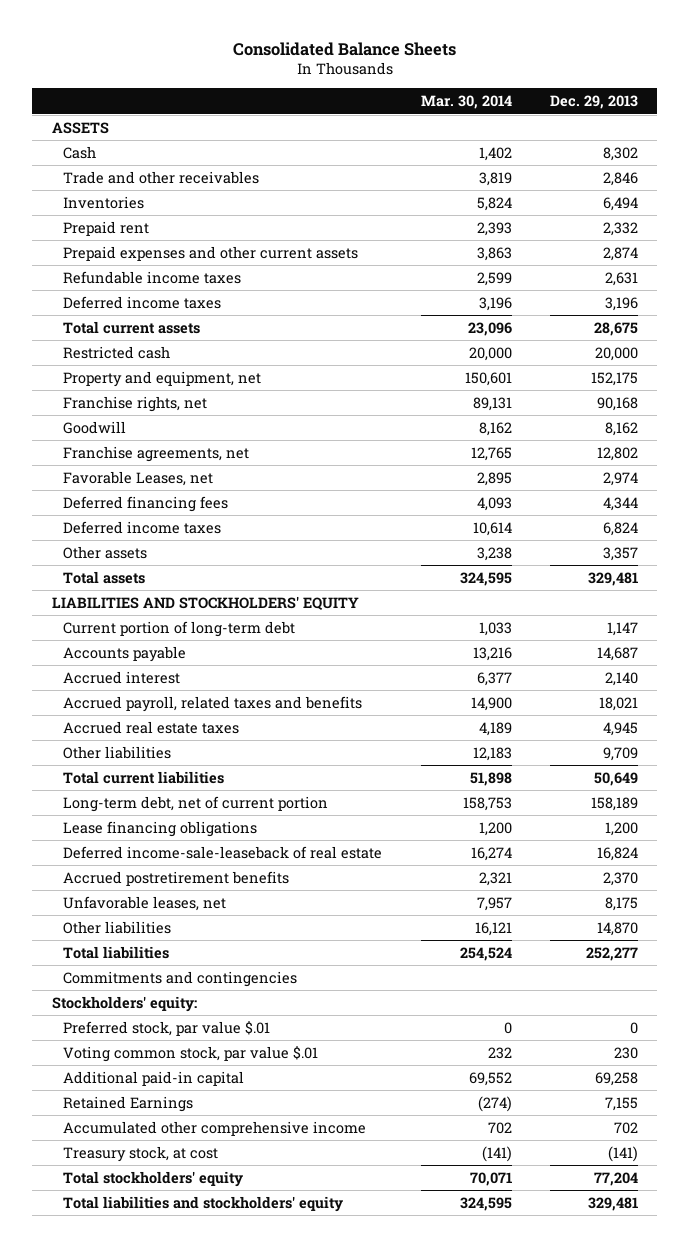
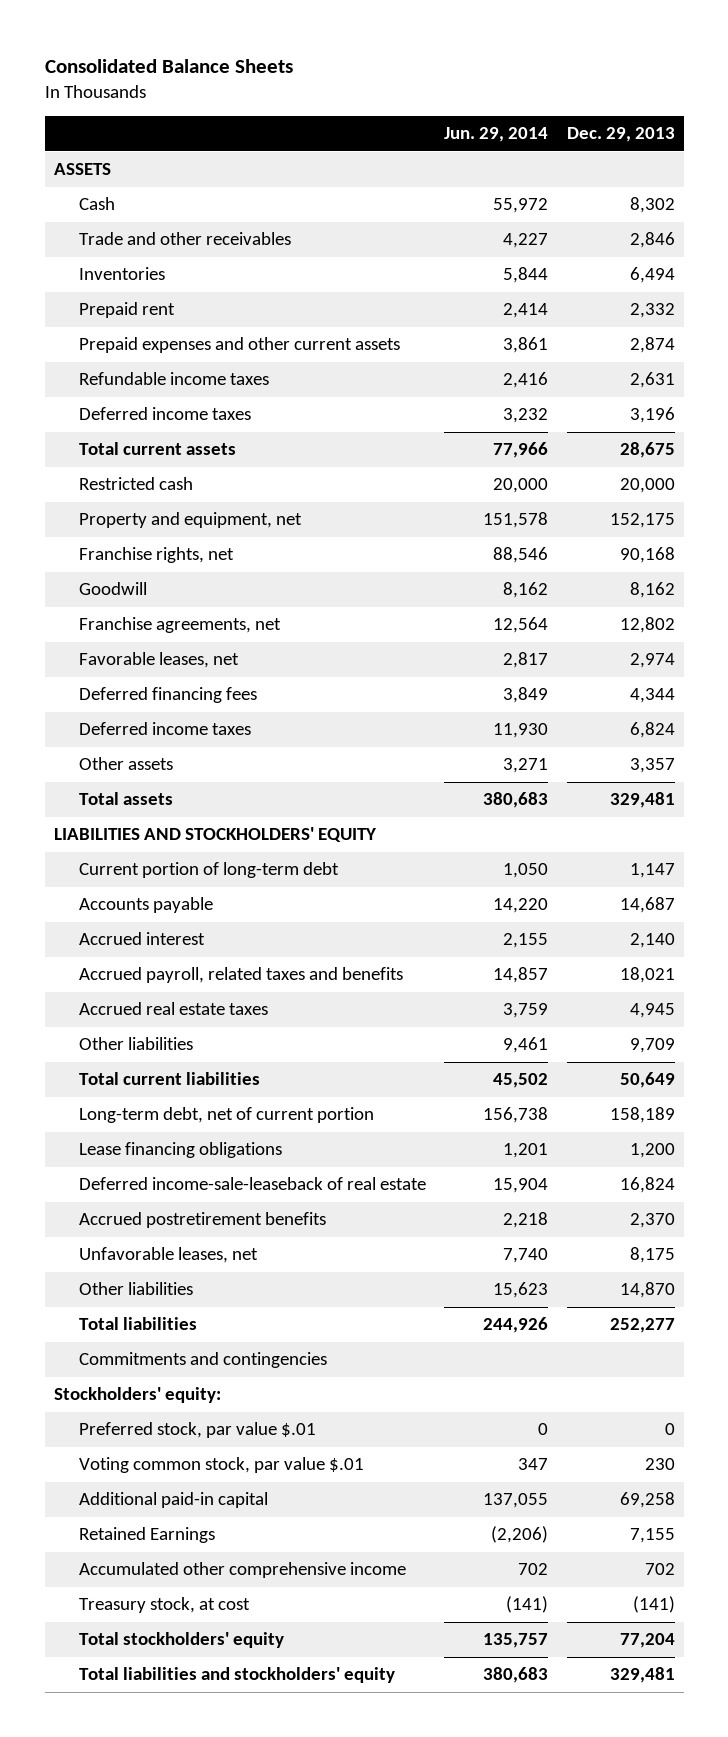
- | Mar. 30, 2014 | Dec. 29, 2013
+ | Jun. 29, 2014 | Dec. 29, 2013
- Favorable Leases, net | 2,895 | 2,974
+ Favorable leases, net | 2,817 | 2,974

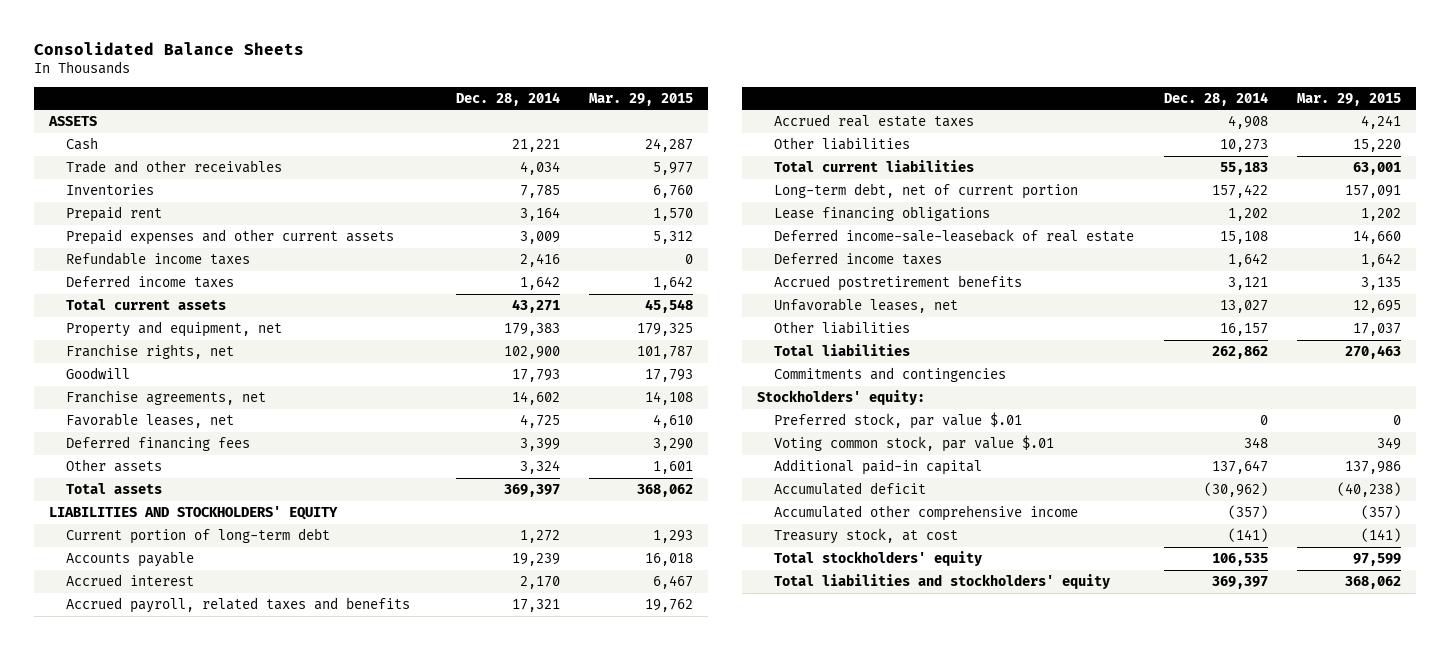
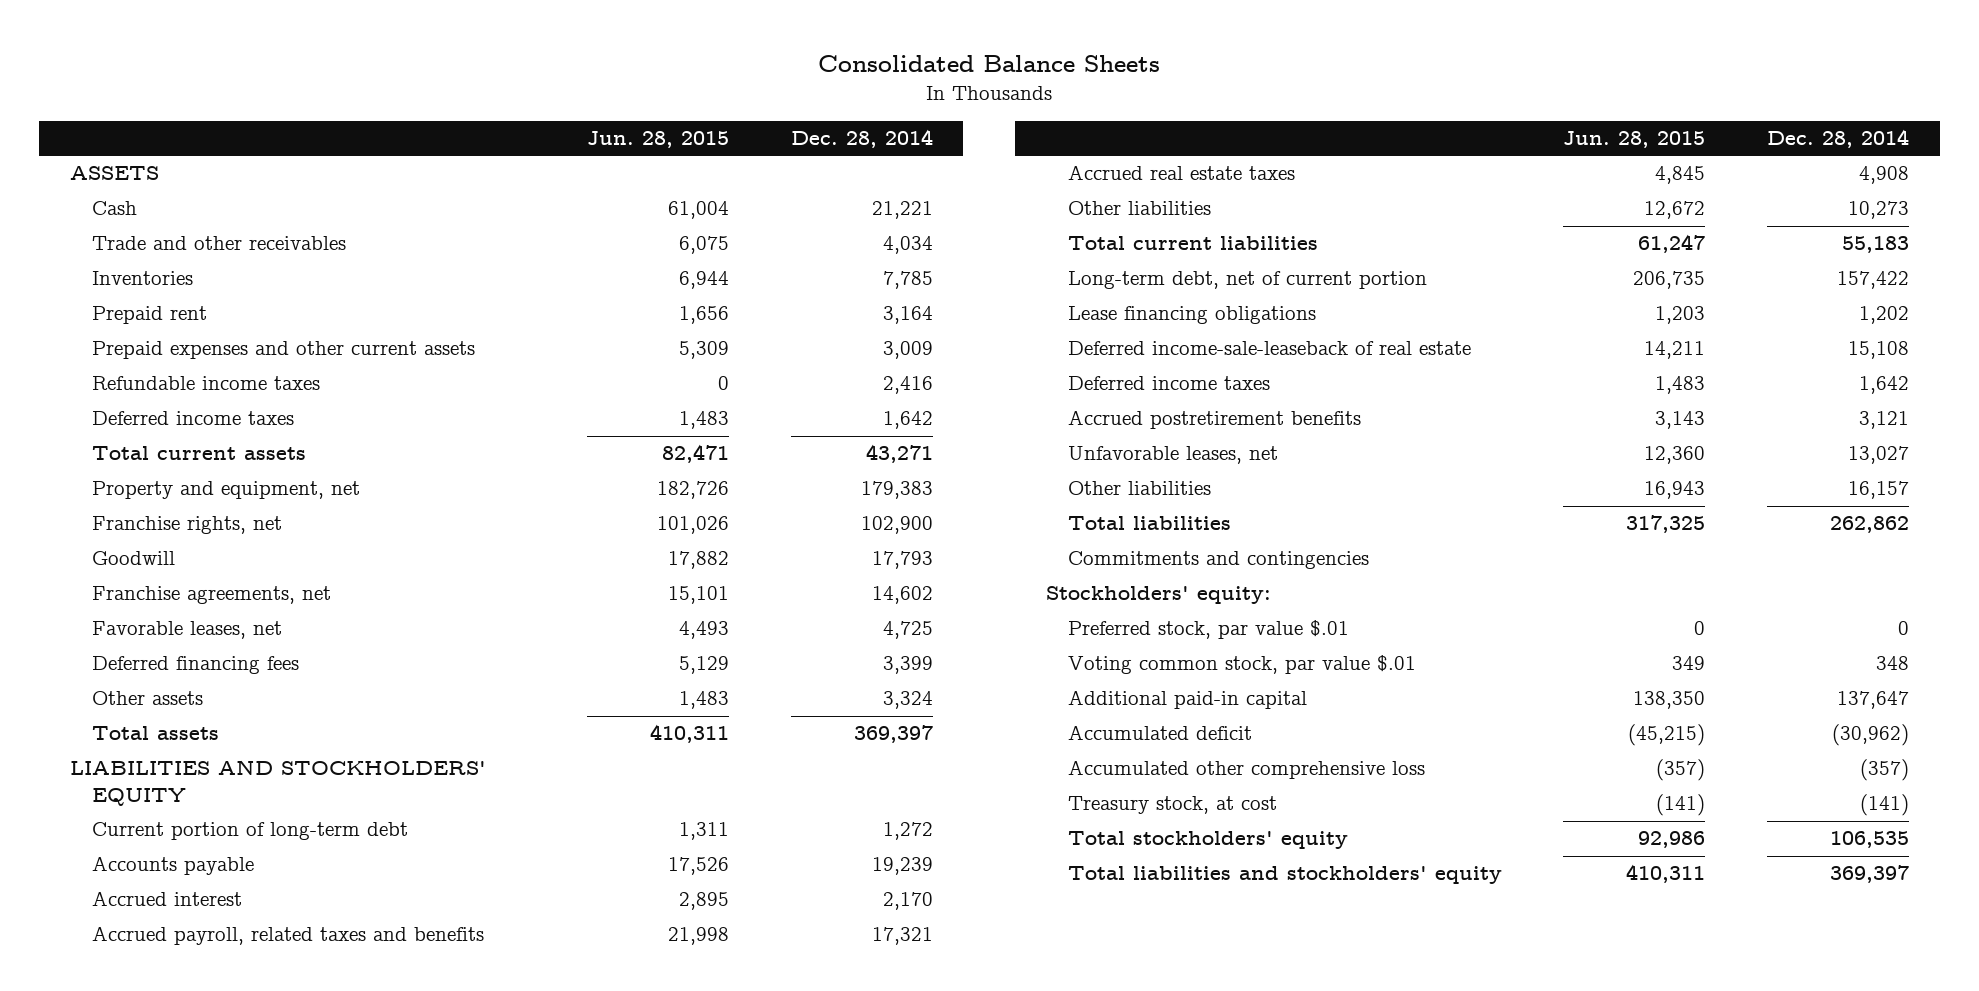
- | Dec. 28, 2014 | Mar. 29, 2015
+ | Jun. 28, 2015 | Dec. 28, 2014
- Accumulated other comprehensive income | (357) | (357)
+ Accumulated other comprehensive loss | (357) | (357)

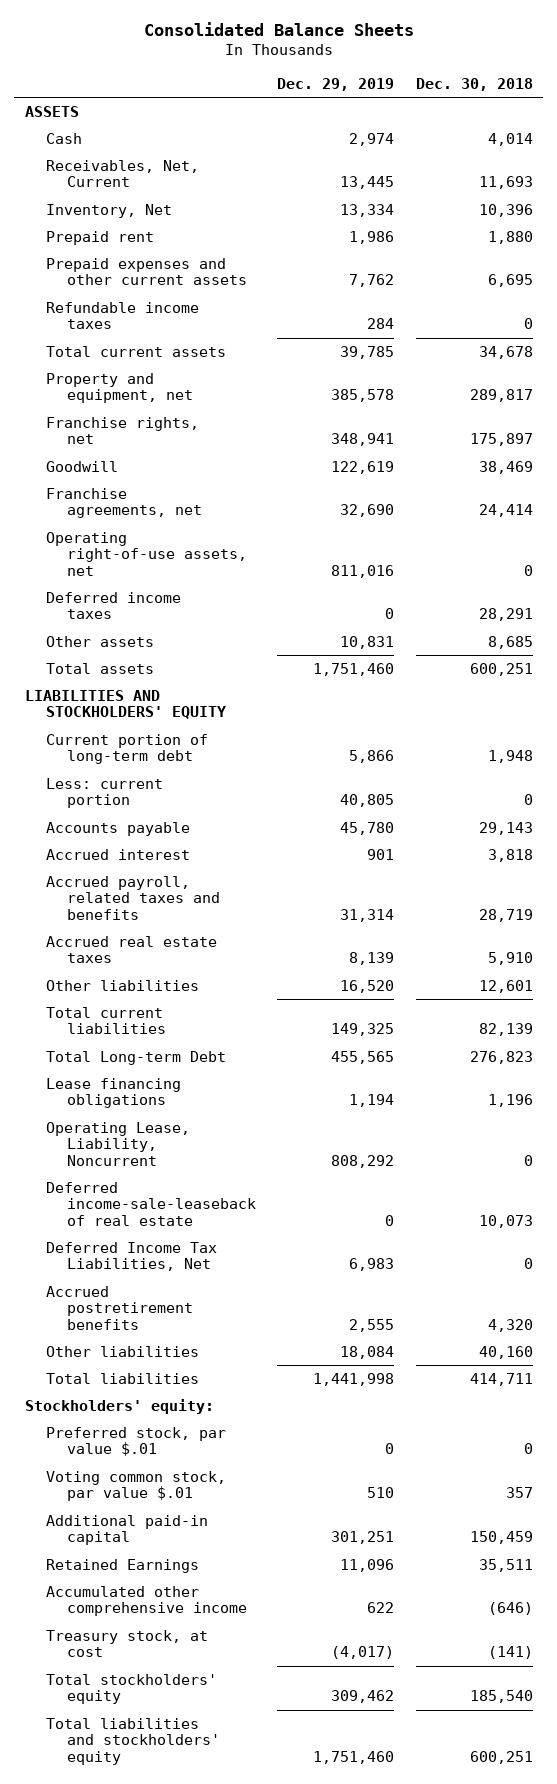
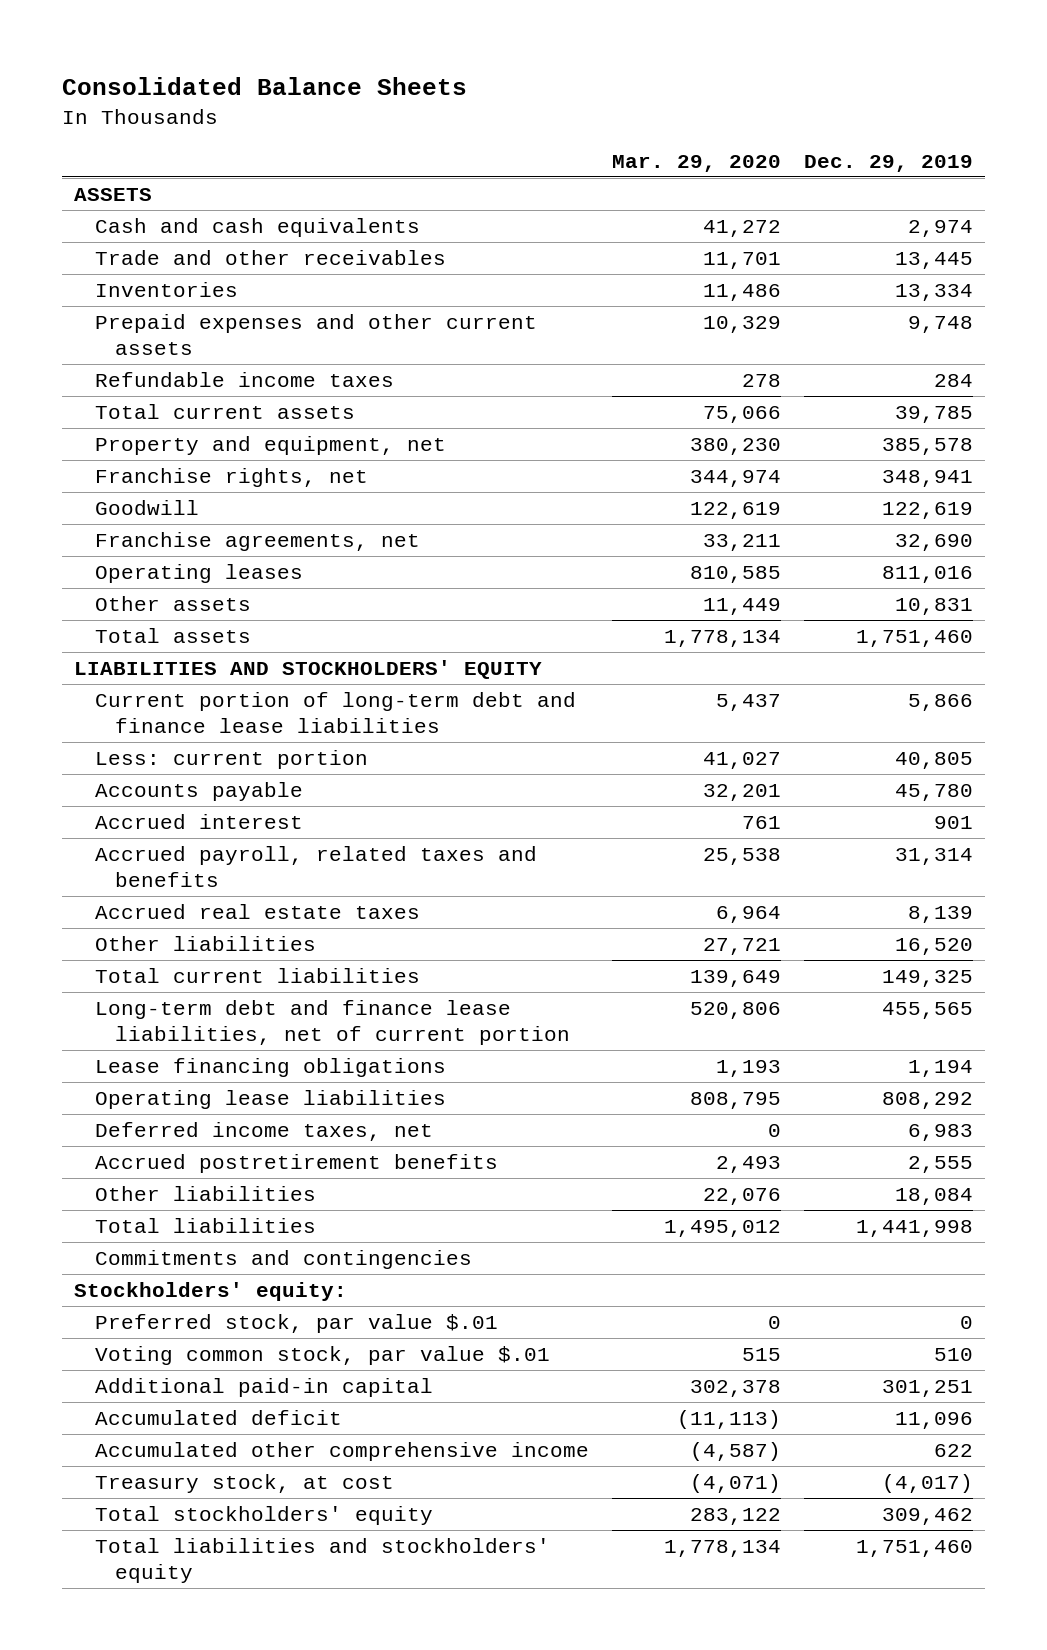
- | Dec. 29, 2019 | Dec. 30, 2018
+ | Mar. 29, 2020 | Dec. 29, 2019
- Cash | 2,974 | 4,014
- Receivables, Net, Current | 13,445 | 11,693
- Inventory, Net | 13,334 | 10,396
- Prepaid rent | 1,986 | 1,880
- Prepaid expenses and other current assets | 7,762 | 6,695
+ Cash and cash equivalents | 41,272 | 2,974
+ Trade and other receivables | 11,701 | 13,445
+ Inventories | 11,486 | 13,334
+ Prepaid expenses and other current assets | 10,329 | 9,748
- Operating right-of-use assets, net | 811,016 | 0
- Deferred income taxes | 0 | 28,291
+ Operating leases | 810,585 | 811,016
- Current portion of long-term debt | 5,866 | 1,948
+ Current portion of long-term debt and finance lease liabilities | 5,437 | 5,866
- Total Long-term Debt | 455,565 | 276,823
+ Long-term debt and finance lease liabilities, net of current portion | 520,806 | 455,565
- Operating Lease, Liability, Noncurrent | 808,292 | 0
- Deferred income-sale-leaseback of real estate | 0 | 10,073
- Deferred Income Tax Liabilities, Net | 6,983 | 0
+ Operating lease liabilities | 808,795 | 808,292
+ Deferred income taxes, net | 0 | 6,983
+ Commitments and contingencies
- Retained Earnings | 11,096 | 35,511
+ Accumulated deficit | (11,113) | 11,096

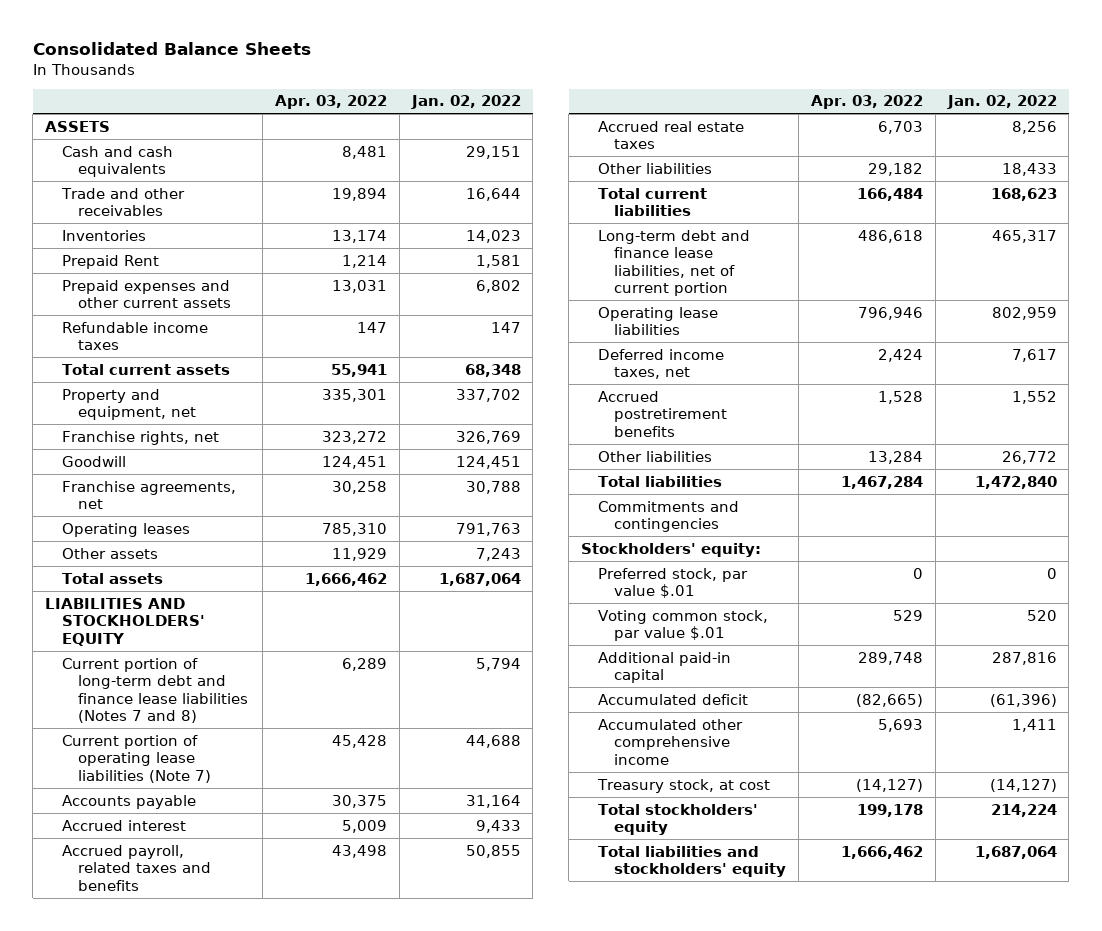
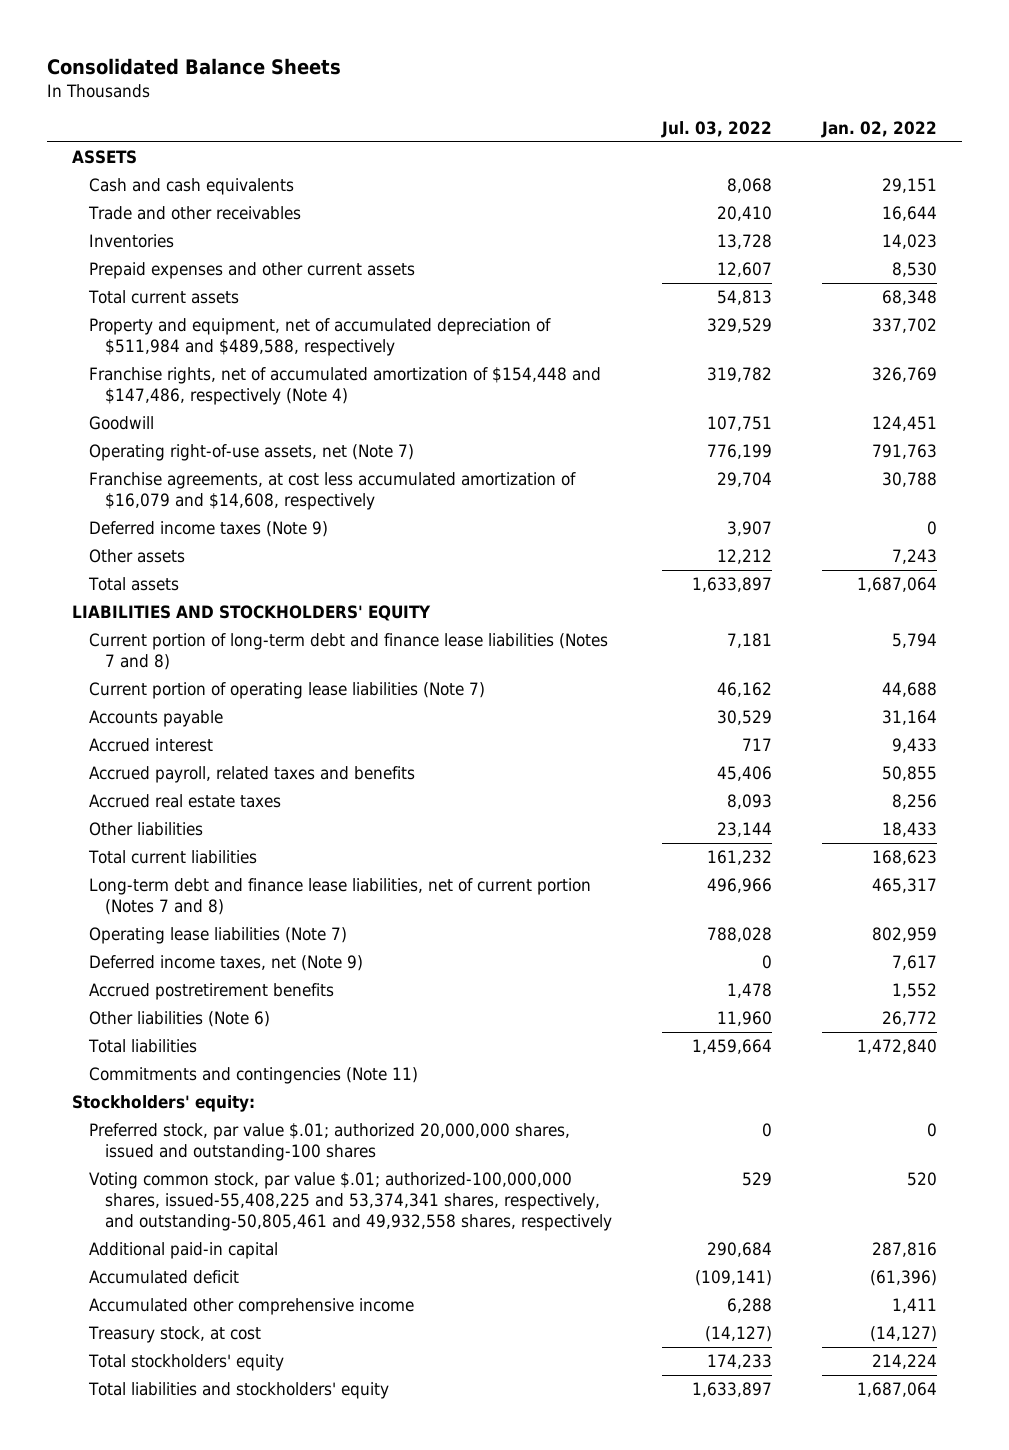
- | Apr. 03, 2022 | Jan. 02, 2022
+ | Jul. 03, 2022 | Jan. 02, 2022
- Prepaid Rent | 1,214 | 1,581
- Prepaid expenses and other current assets | 13,031 | 6,802
- Refundable income taxes | 147 | 147
+ Prepaid expenses and other current assets | 12,607 | 8,530
- Property and equipment, net | 335,301 | 337,702
- Franchise rights, net | 323,272 | 326,769
+ Property and equipment, net of accumulated depreciation of $511,984 and $489,588, respectively | 329,529 | 337,702
+ Franchise rights, net of accumulated amortization of $154,448 and $147,486, respectively (Note 4) | 319,782 | 326,769
- Franchise agreements, net | 30,258 | 30,788
- Operating leases | 785,310 | 791,763
+ Operating right-of-use assets, net (Note 7) | 776,199 | 791,763
+ Franchise agreements, at cost less accumulated amortization of $16,079 and $14,608, respectively | 29,704 | 30,788
+ Deferred income taxes (Note 9) | 3,907 | 0
- Long-term debt and finance lease liabilities, net of current portion | 486,618 | 465,317
- Operating lease liabilities | 796,946 | 802,959
- Deferred income taxes, net | 2,424 | 7,617
+ Long-term debt and finance lease liabilities, net of current portion (Notes 7 and 8) | 496,966 | 465,317
+ Operating lease liabilities (Note 7) | 788,028 | 802,959
+ Deferred income taxes, net (Note 9) | 0 | 7,617
- Other liabilities | 13,284 | 26,772
+ Other liabilities (Note 6) | 11,960 | 26,772
- Commitments and contingencies
+ Commitments and contingencies (Note 11)
- Preferred stock, par value $.01 | 0 | 0
- Voting common stock, par value $.01 | 529 | 520
+ Preferred stock, par value $.01; authorized 20,000,000 shares, issued and outstanding-100 shares | 0 | 0
+ Voting common stock, par value $.01; authorized-100,000,000 shares, issued-55,408,225 and 53,374,341 shares, respectively, and outstanding-50,805,461 and 49,932,558 shares, respectively | 529 | 520

